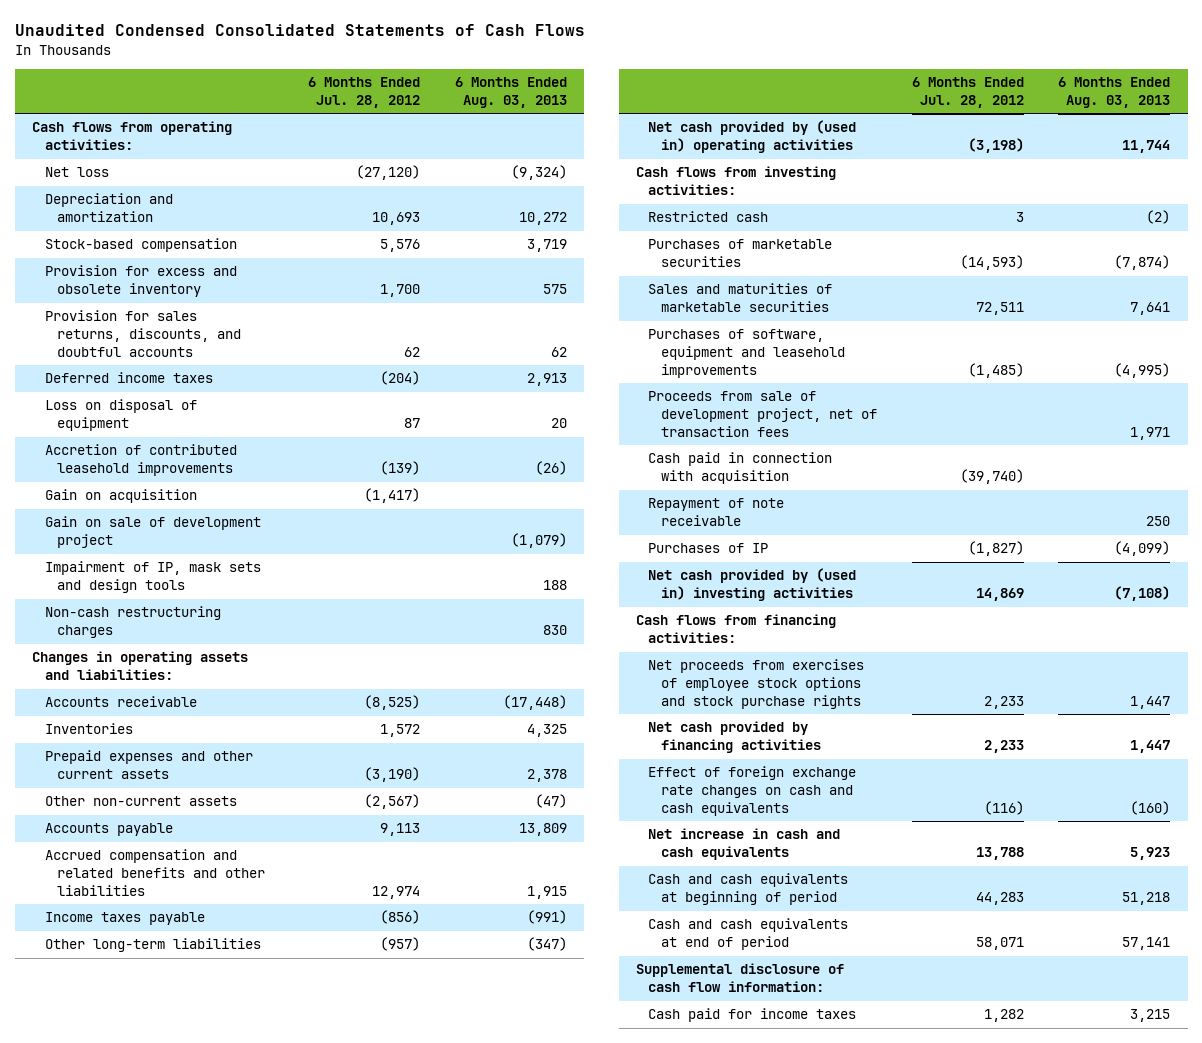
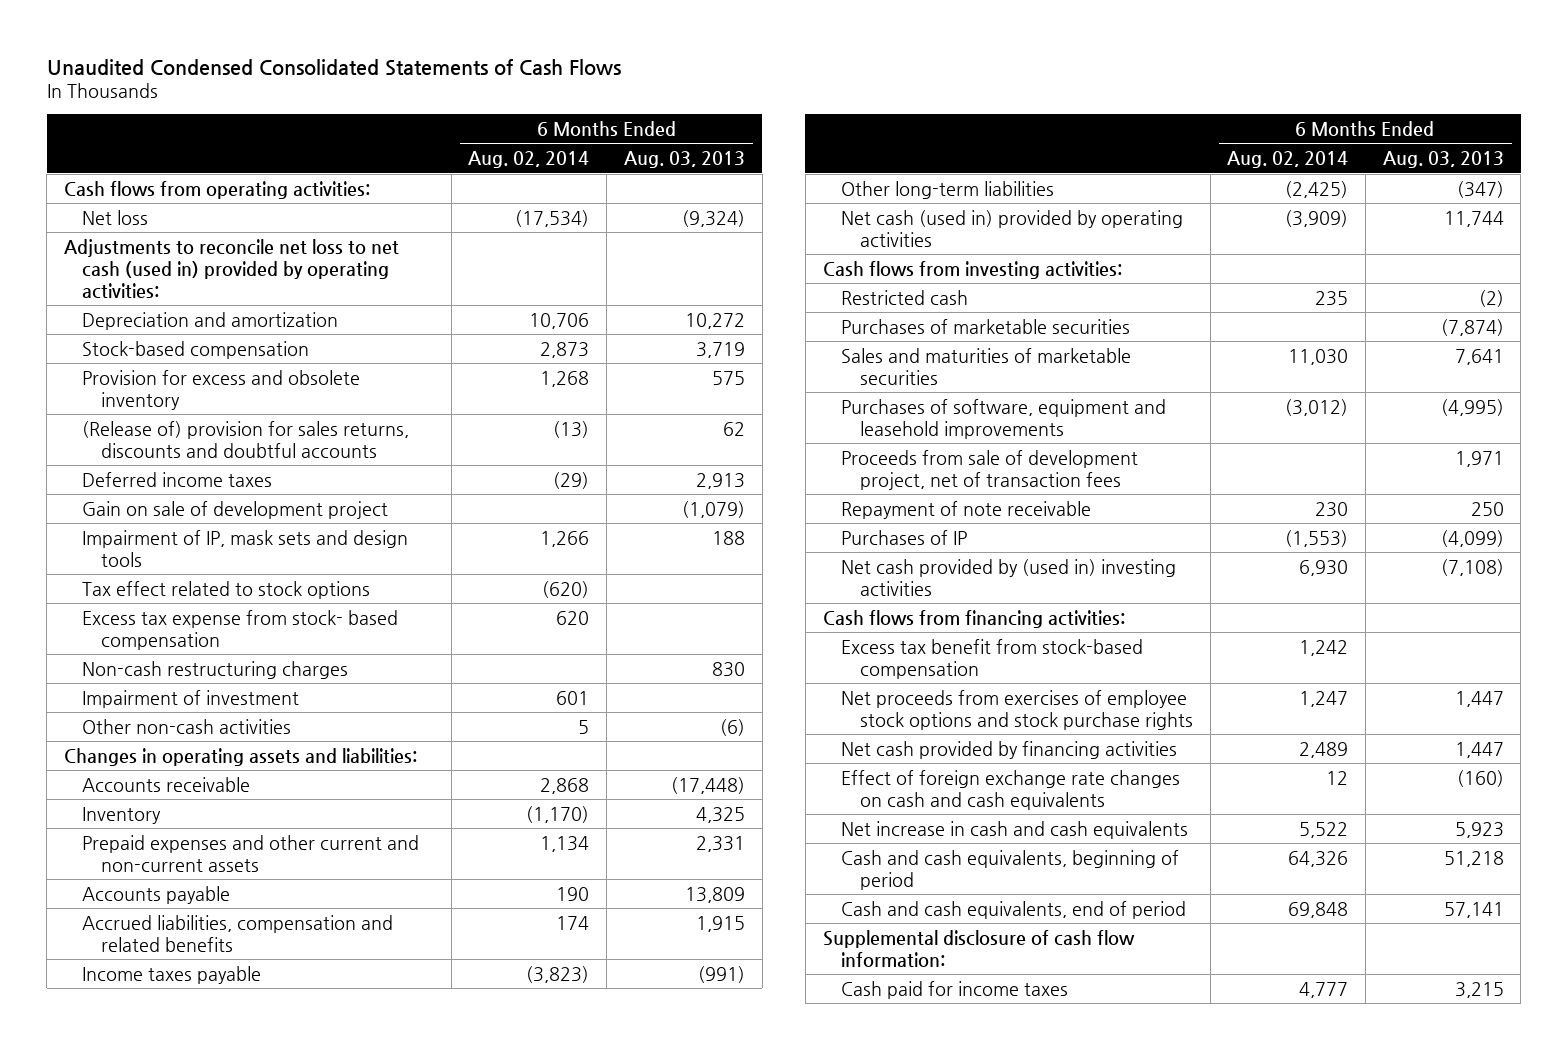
- | 6 Months Ended Jul. 28, 2012 | 6 Months Ended Aug. 03, 2013
+ | 6 Months Ended Aug. 02, 2014 | 6 Months Ended Aug. 03, 2013
+ Adjustments to reconcile net loss to net cash (used in) provided by operating activities:
- Provision for sales returns, discounts, and doubtful accounts | 62 | 62
+ (Release of) provision for sales returns, discounts and doubtful accounts | (13) | 62
- Loss on disposal of equipment | 87 | 20
- Accretion of contributed leasehold improvements | (139) | (26)
- Gain on acquisition | (1,417) |
+ Tax effect related to stock options | (620) |
+ Excess tax expense from stock- based compensation | 620 |
+ Impairment of investment | 601 |
+ Other non-cash activities | 5 | (6)
- Inventories | 1,572 | 4,325
- Prepaid expenses and other current assets | (3,190) | 2,378
- Other non-current assets | (2,567) | (47)
+ Inventory | (1,170) | 4,325
+ Prepaid expenses and other current and non-current assets | 1,134 | 2,331
- Accrued compensation and related benefits and other liabilities | 12,974 | 1,915
+ Accrued liabilities, compensation and related benefits | 174 | 1,915
- Net cash provided by (used in) operating activities | (3,198) | 11,744
+ Net cash (used in) provided by operating activities | (3,909) | 11,744
- Cash paid in connection with acquisition | (39,740) |
+ Excess tax benefit from stock-based compensation | 1,242 |
- Cash and cash equivalents at beginning of period | 44,283 | 51,218
- Cash and cash equivalents at end of period | 58,071 | 57,141
+ Cash and cash equivalents, beginning of period | 64,326 | 51,218
+ Cash and cash equivalents, end of period | 69,848 | 57,141

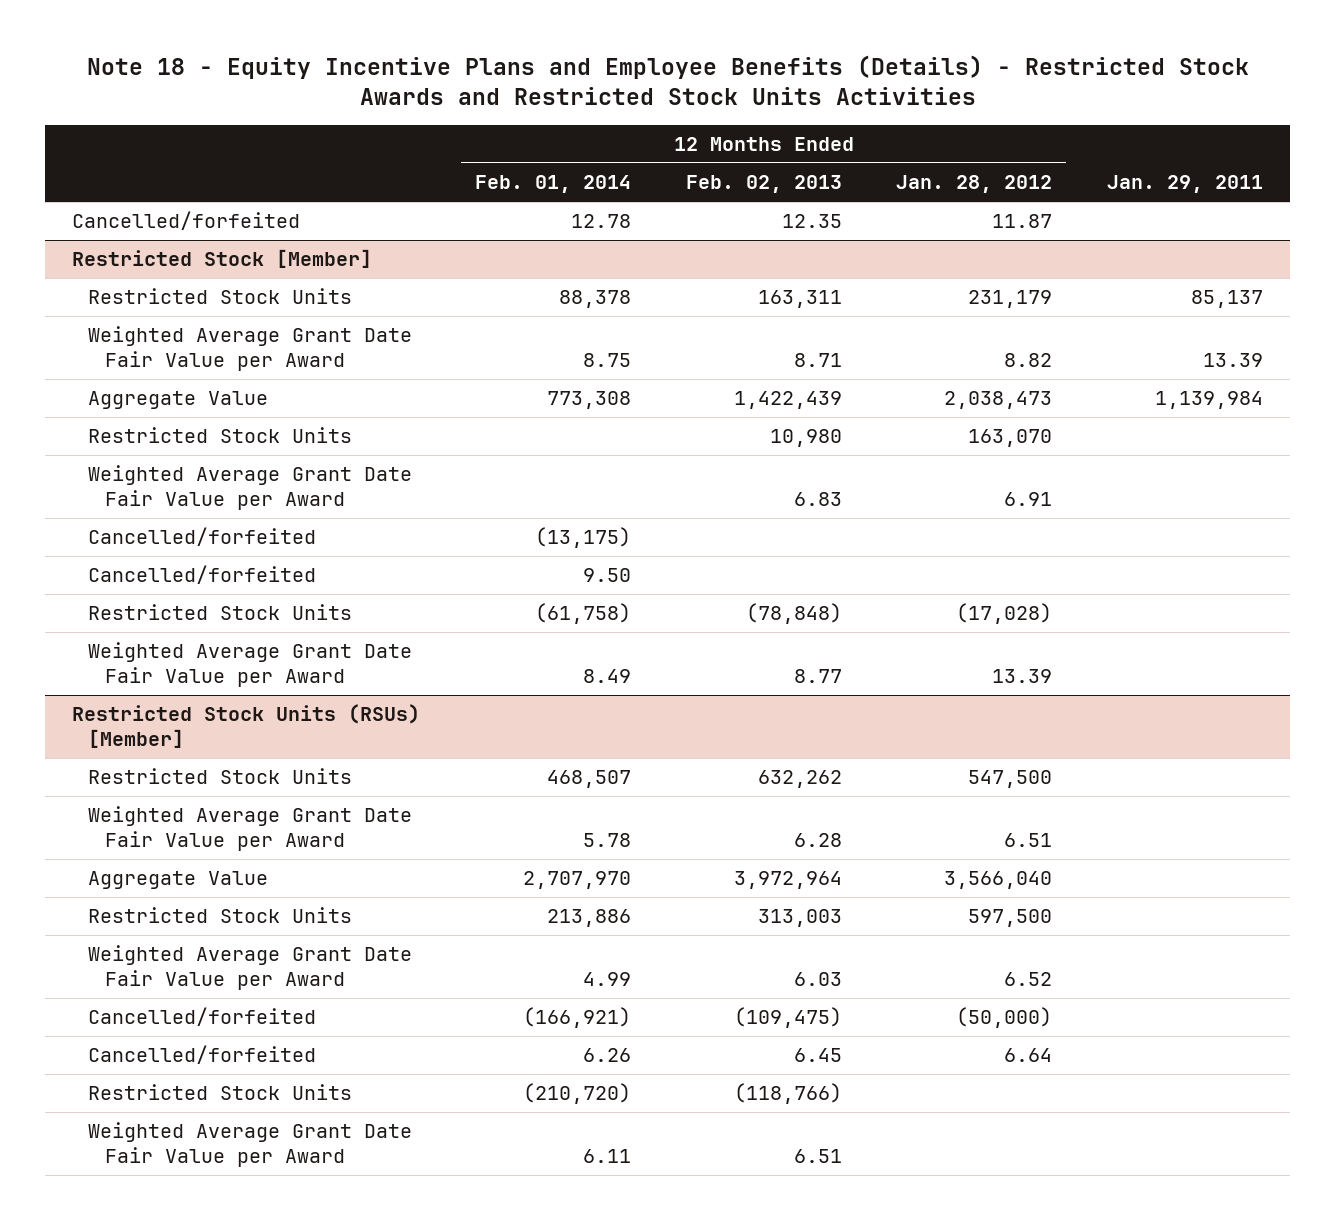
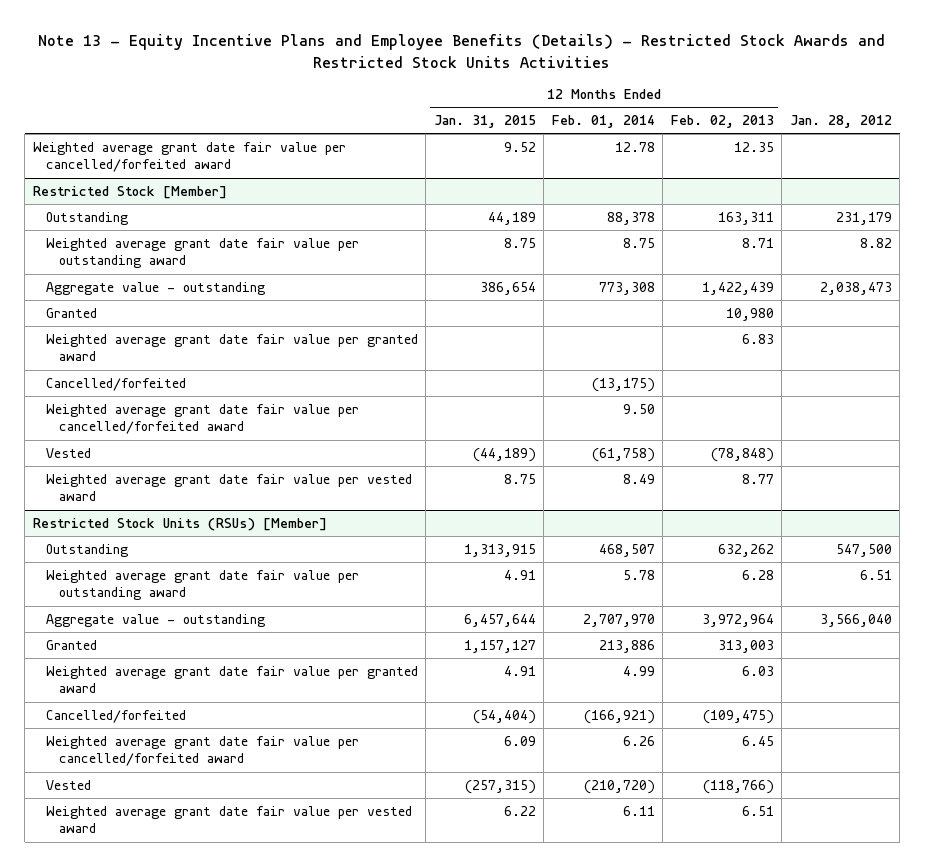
- Note 18 - Equity Incentive Plans and Employee Benefits (Details) - Restricted Stock Awards and Restricted Stock Units Activities
+ Note 13 - Equity Incentive Plans and Employee Benefits (Details) - Restricted Stock Awards and Restricted Stock Units Activities
- | 12 Months Ended Feb. 01, 2014 | 12 Months Ended Feb. 02, 2013 | 12 Months Ended Jan. 28, 2012 | Jan. 29, 2011
+ | 12 Months Ended Jan. 31, 2015 | 12 Months Ended Feb. 01, 2014 | 12 Months Ended Feb. 02, 2013 | Jan. 28, 2012
- Cancelled/forfeited | 12.78 | 12.35 | 11.87 |
+ Weighted average grant date fair value per cancelled/forfeited award | 9.52 | 12.78 | 12.35 |
@ Restricted Stock [Member]
- Restricted Stock Units | 88,378 | 163,311 | 231,179 | 85,137
- Weighted Average Grant Date Fair Value per Award | 8.75 | 8.71 | 8.82 | 13.39
- Aggregate Value | 773,308 | 1,422,439 | 2,038,473 | 1,139,984
- Restricted Stock Units | | 10,980 | 163,070 |
- Weighted Average Grant Date Fair Value per Award | | 6.83 | 6.91 |
+ Outstanding | 44,189 | 88,378 | 163,311 | 231,179
+ Weighted average grant date fair value per outstanding award | 8.75 | 8.75 | 8.71 | 8.82
+ Aggregate value - outstanding | 386,654 | 773,308 | 1,422,439 | 2,038,473
+ Granted | | | 10,980 |
+ Weighted average grant date fair value per granted award | | | 6.83 |
- Cancelled/forfeited | 9.50 | | |
- Restricted Stock Units | (61,758) | (78,848) | (17,028) |
- Weighted Average Grant Date Fair Value per Award | 8.49 | 8.77 | 13.39 |
+ Weighted average grant date fair value per cancelled/forfeited award | | 9.50 | |
+ Vested | (44,189) | (61,758) | (78,848) |
+ Weighted average grant date fair value per vested award | 8.75 | 8.49 | 8.77 |
@ Restricted Stock Units (RSUs) [Member]
- Restricted Stock Units | 468,507 | 632,262 | 547,500 |
- Weighted Average Grant Date Fair Value per Award | 5.78 | 6.28 | 6.51 |
- Aggregate Value | 2,707,970 | 3,972,964 | 3,566,040 |
- Restricted Stock Units | 213,886 | 313,003 | 597,500 |
- Weighted Average Grant Date Fair Value per Award | 4.99 | 6.03 | 6.52 |
+ Outstanding | 1,313,915 | 468,507 | 632,262 | 547,500
+ Weighted average grant date fair value per outstanding award | 4.91 | 5.78 | 6.28 | 6.51
+ Aggregate value - outstanding | 6,457,644 | 2,707,970 | 3,972,964 | 3,566,040
+ Granted | 1,157,127 | 213,886 | 313,003 |
+ Weighted average grant date fair value per granted award | 4.91 | 4.99 | 6.03 |
- Cancelled/forfeited | 6.26 | 6.45 | 6.64 |
- Restricted Stock Units | (210,720) | (118,766) | |
- Weighted Average Grant Date Fair Value per Award | 6.11 | 6.51 | |
+ Weighted average grant date fair value per cancelled/forfeited award | 6.09 | 6.26 | 6.45 |
+ Vested | (257,315) | (210,720) | (118,766) |
+ Weighted average grant date fair value per vested award | 6.22 | 6.11 | 6.51 |

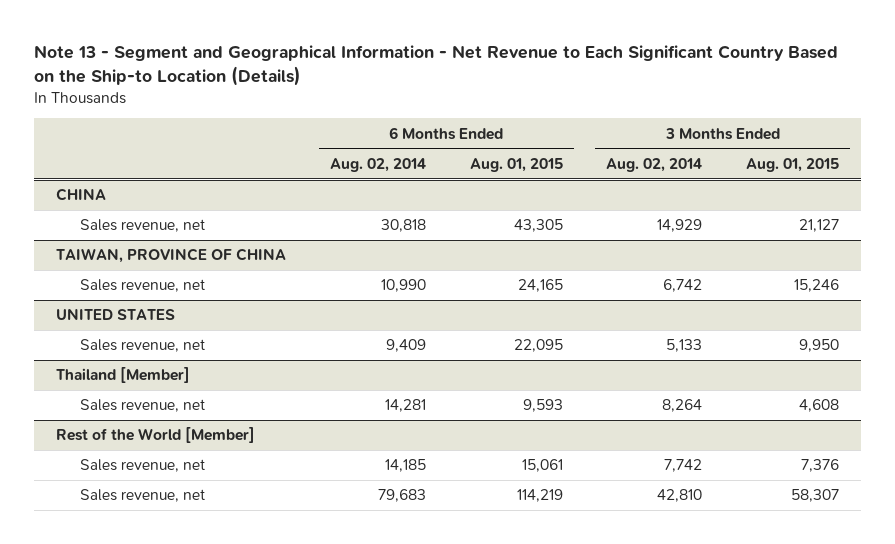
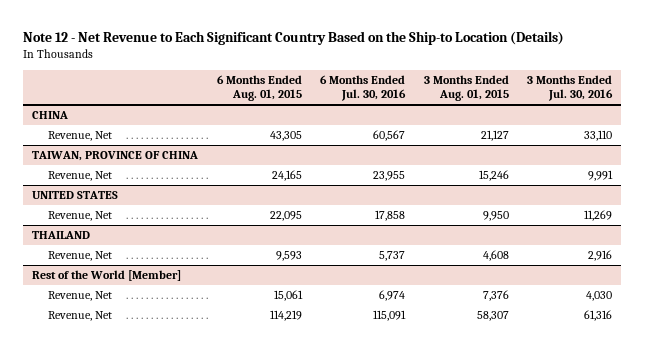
- Note 13 - Segment and Geographical Information - Net Revenue to Each Significant Country Based on the Ship-to Location (Details)
+ Note 12 - Net Revenue to Each Significant Country Based on the Ship-to Location (Details)
- | 6 Months Ended Aug. 02, 2014 | 6 Months Ended Aug. 01, 2015 | 3 Months Ended Aug. 02, 2014 | 3 Months Ended Aug. 01, 2015
+ | 6 Months Ended Aug. 01, 2015 | 6 Months Ended Jul. 30, 2016 | 3 Months Ended Aug. 01, 2015 | 3 Months Ended Jul. 30, 2016
@ CHINA
- Sales revenue, net | 30,818 | 43,305 | 14,929 | 21,127
+ Revenue, Net | 43,305 | 60,567 | 21,127 | 33,110
@ TAIWAN, PROVINCE OF CHINA
- Sales revenue, net | 10,990 | 24,165 | 6,742 | 15,246
+ Revenue, Net | 24,165 | 23,955 | 15,246 | 9,991
@ UNITED STATES
- Sales revenue, net | 9,409 | 22,095 | 5,133 | 9,950
- Thailand [Member]
- Sales revenue, net | 14,281 | 9,593 | 8,264 | 4,608
@ UNITED STATES
+ Revenue, Net | 22,095 | 17,858 | 9,950 | 11,269
+ THAILAND
+ Revenue, Net | 9,593 | 5,737 | 4,608 | 2,916
@ Rest of the World [Member]
- Sales revenue, net | 14,185 | 15,061 | 7,742 | 7,376
- Sales revenue, net | 79,683 | 114,219 | 42,810 | 58,307
+ Revenue, Net | 15,061 | 6,974 | 7,376 | 4,030
+ Revenue, Net | 114,219 | 115,091 | 58,307 | 61,316

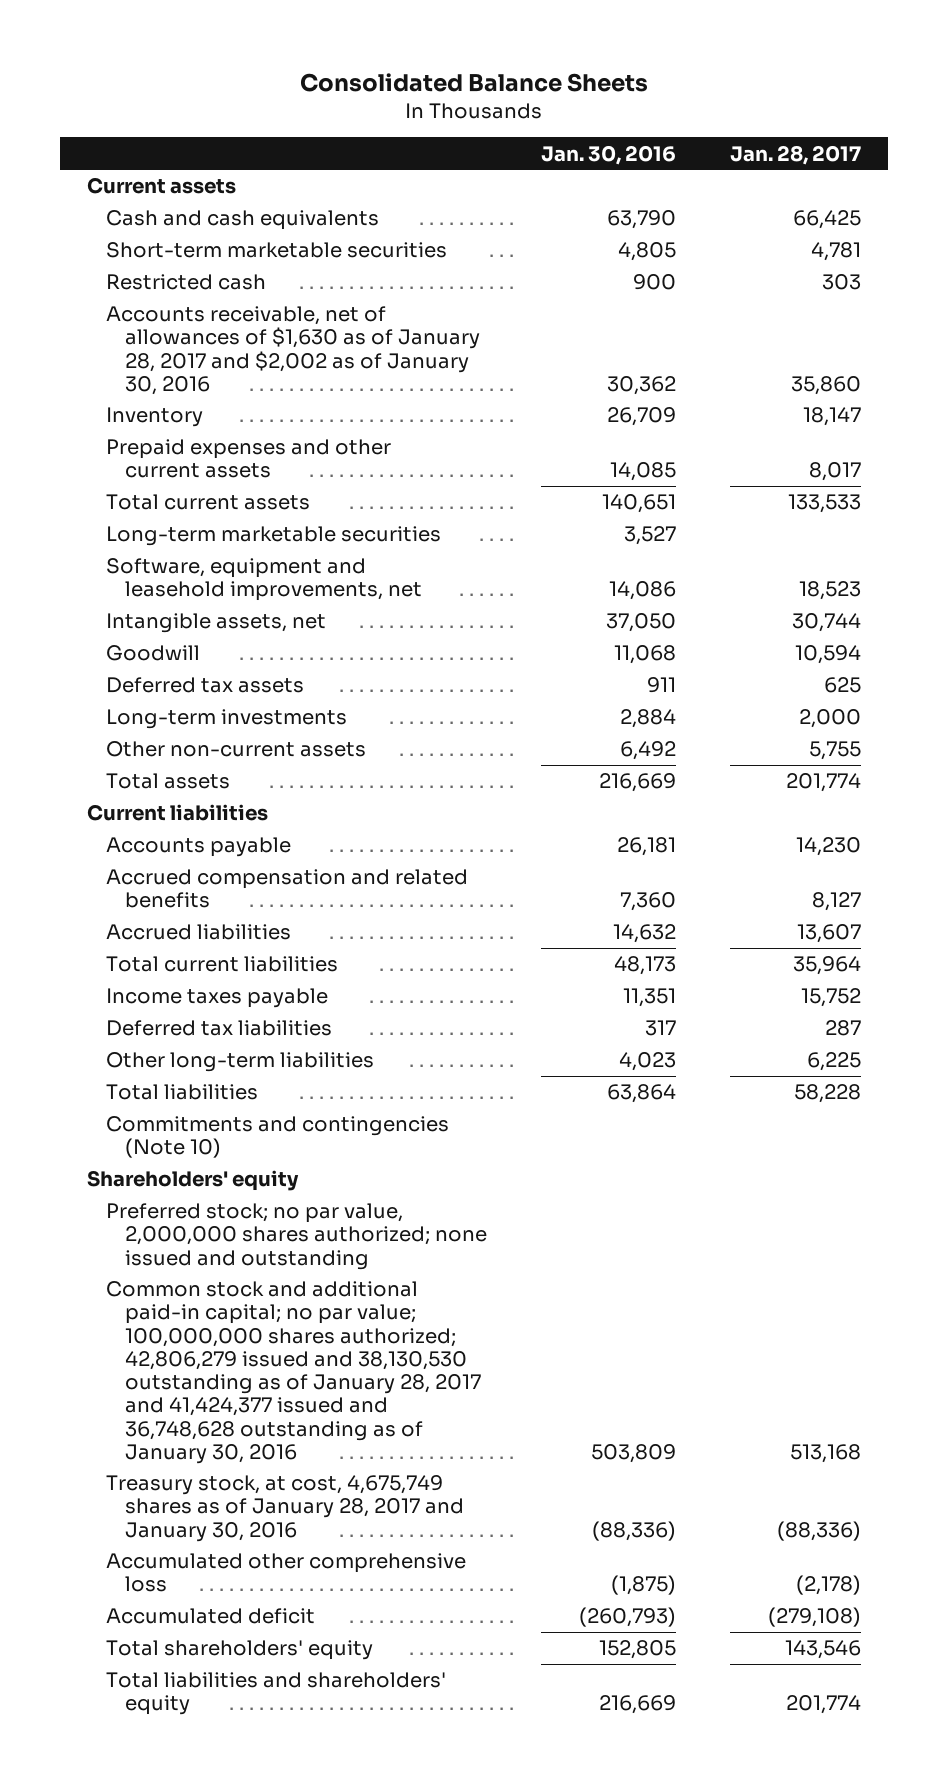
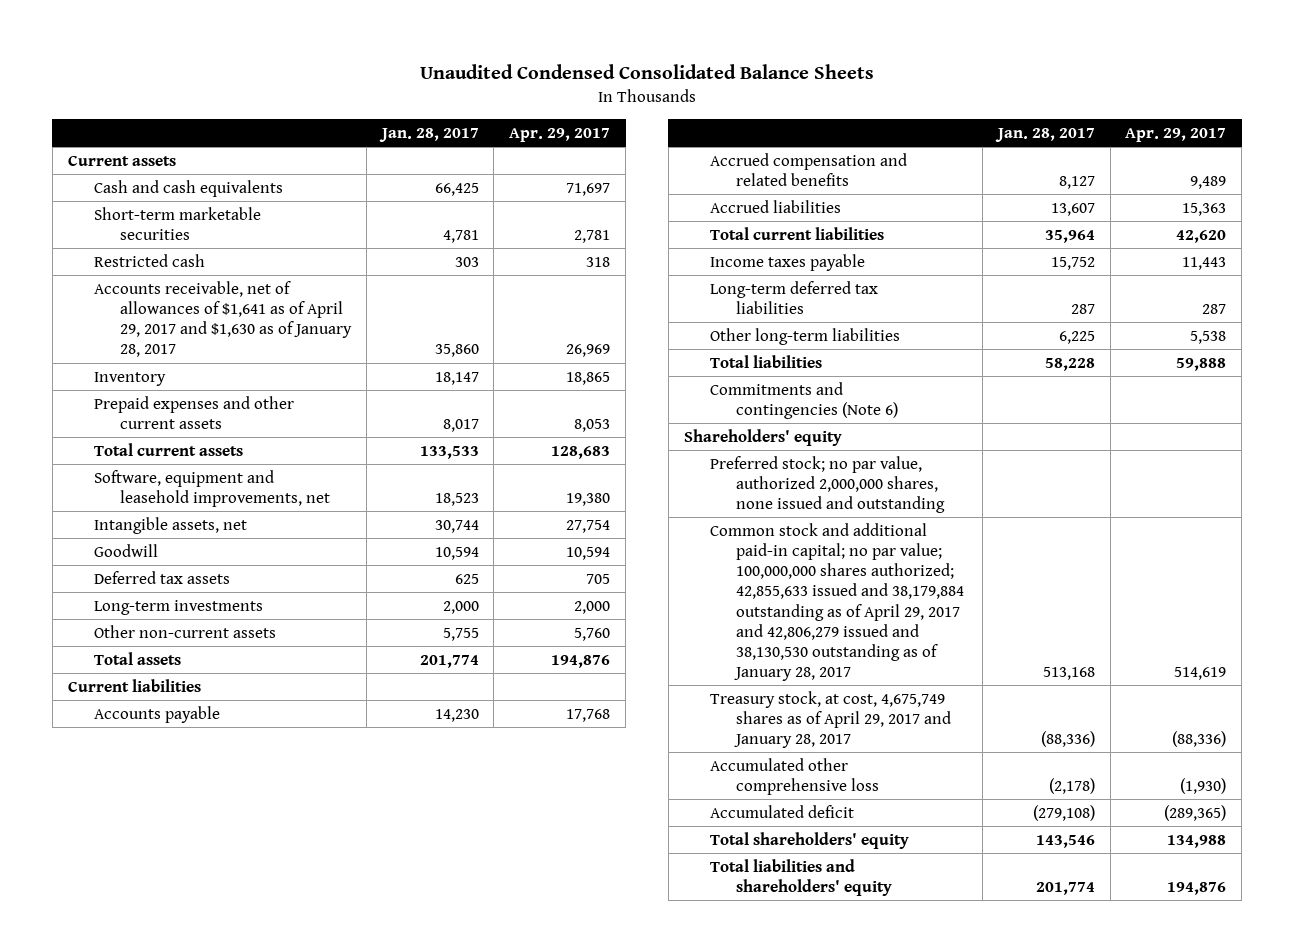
- Consolidated Balance Sheets
+ Unaudited Condensed Consolidated Balance Sheets
- | Jan. 30, 2016 | Jan. 28, 2017
+ | Jan. 28, 2017 | Apr. 29, 2017
- Accounts receivable, net of allowances of $1,630 as of January 28, 2017 and $2,002 as of January 30, 2016 | 30,362 | 35,860
+ Accounts receivable, net of allowances of $1,641 as of April 29, 2017 and $1,630 as of January 28, 2017 | 35,860 | 26,969
- Long-term marketable securities | 3,527 |
- Deferred tax liabilities | 317 | 287
+ Long-term deferred tax liabilities | 287 | 287
- Commitments and contingencies (Note 10)
+ Commitments and contingencies (Note 6)
- Preferred stock; no par value, 2,000,000 shares authorized; none issued and outstanding
- Common stock and additional paid-in capital; no par value; 100,000,000 shares authorized; 42,806,279 issued and 38,130,530 outstanding as of January 28, 2017 and 41,424,377 issued and 36,748,628 outstanding as of January 30, 2016 | 503,809 | 513,168
- Treasury stock, at cost, 4,675,749 shares as of January 28, 2017 and January 30, 2016 | (88,336) | (88,336)
+ Preferred stock; no par value, authorized 2,000,000 shares, none issued and outstanding
+ Common stock and additional paid-in capital; no par value; 100,000,000 shares authorized; 42,855,633 issued and 38,179,884 outstanding as of April 29, 2017 and 42,806,279 issued and 38,130,530 outstanding as of January 28, 2017 | 513,168 | 514,619
+ Treasury stock, at cost, 4,675,749 shares as of April 29, 2017 and January 28, 2017 | (88,336) | (88,336)

